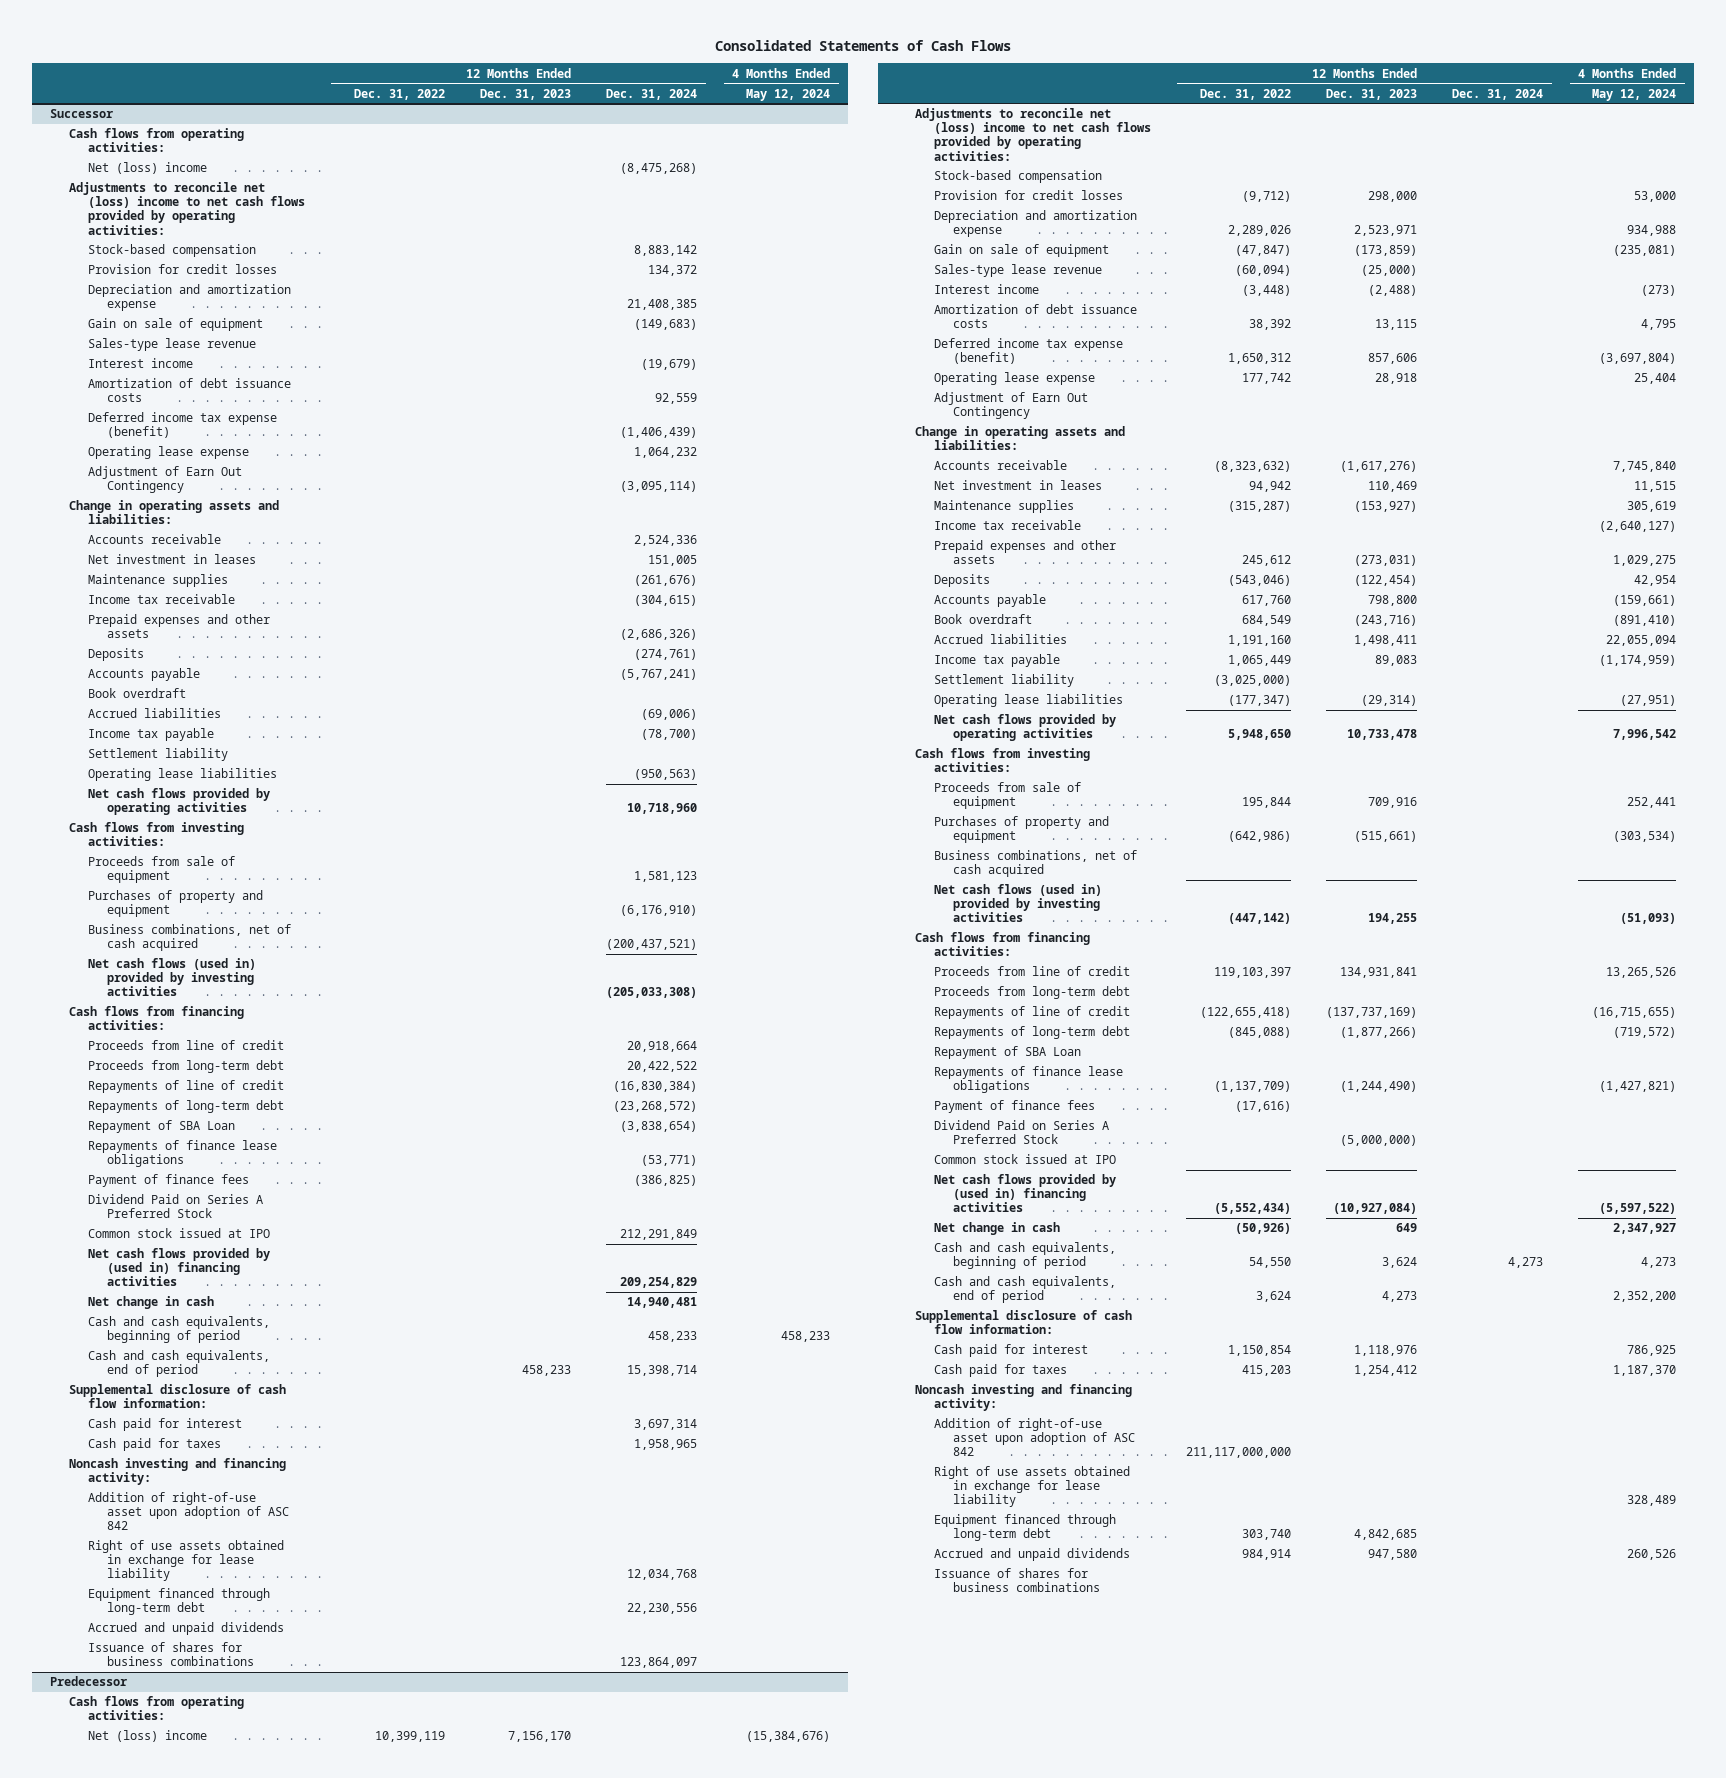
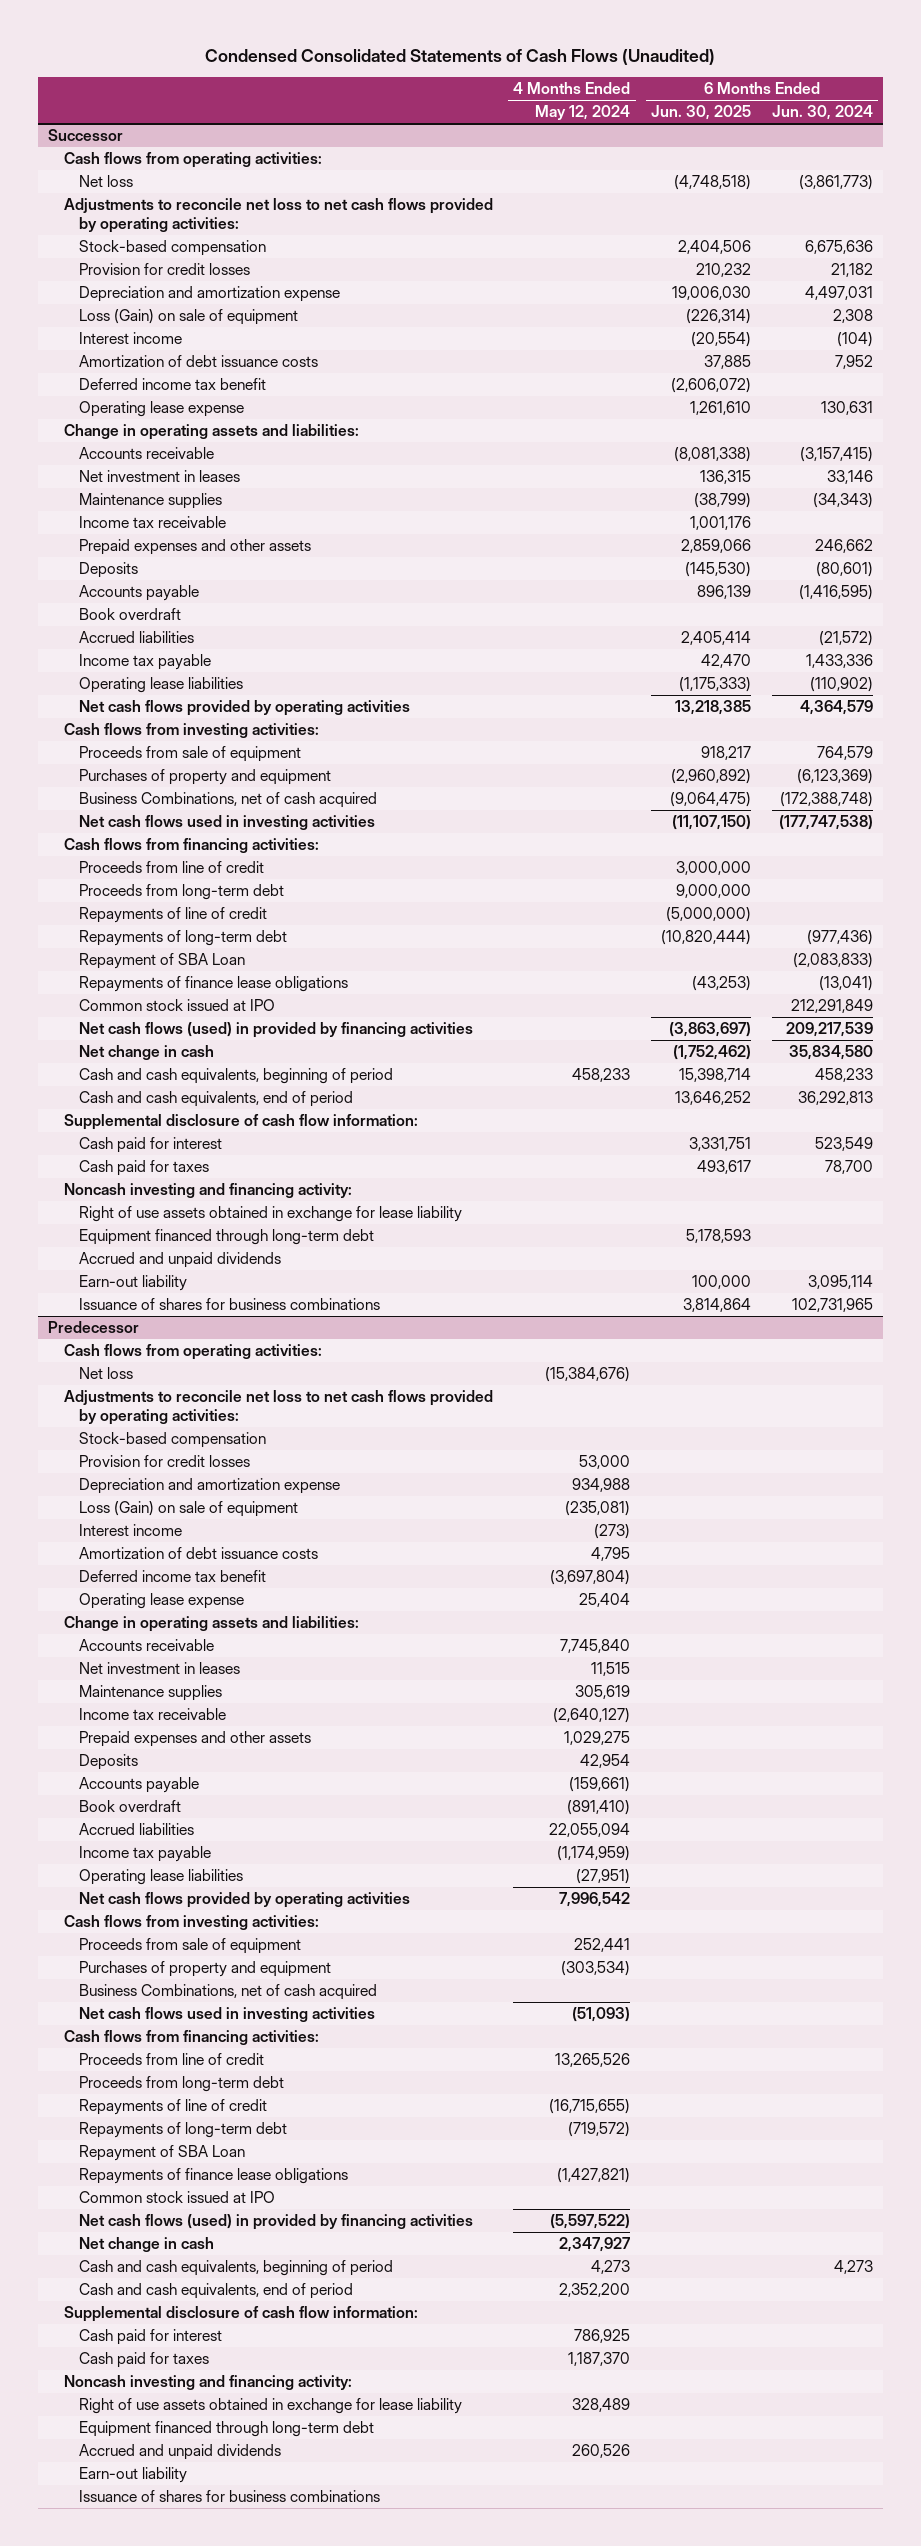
- Consolidated Statements of Cash Flows
+ Condensed Consolidated Statements of Cash Flows (Unaudited)
- | 12 Months Ended Dec. 31, 2022 | 12 Months Ended Dec. 31, 2023 | 12 Months Ended Dec. 31, 2024 | 4 Months Ended May 12, 2024
+ | 4 Months Ended May 12, 2024 | 6 Months Ended Jun. 30, 2025 | 6 Months Ended Jun. 30, 2024
@ Successor
- Net (loss) income | | | (8,475,268) |
- Adjustments to reconcile net (loss) income to net cash flows provided by operating activities:
+ Net loss | | (4,748,518) | (3,861,773)
+ Adjustments to reconcile net loss to net cash flows provided by operating activities:
- Gain on sale of equipment | | | (149,683) |
- Sales-type lease revenue
+ Loss (Gain) on sale of equipment | | (226,314) | 2,308
- Deferred income tax expense (benefit) | | | (1,406,439) |
+ Deferred income tax benefit | | (2,606,072) |
- Adjustment of Earn Out Contingency | | | (3,095,114) |
- Settlement liability
- Business combinations, net of cash acquired | | | (200,437,521) |
- Net cash flows (used in) provided by investing activities | | | (205,033,308) |
+ Business Combinations, net of cash acquired | | (9,064,475) | (172,388,748)
+ Net cash flows used in investing activities | | (11,107,150) | (177,747,538)
- Payment of finance fees | | | (386,825) |
- Dividend Paid on Series A Preferred Stock
- Net cash flows provided by (used in) financing activities | | | 209,254,829 |
+ Net cash flows (used) in provided by financing activities | | (3,863,697) | 209,217,539
- Addition of right-of-use asset upon adoption of ASC 842
+ Earn-out liability | | 100,000 | 3,095,114
@ Predecessor
- Net (loss) income | 10,399,119 | 7,156,170 | | (15,384,676)
- Adjustments to reconcile net (loss) income to net cash flows provided by operating activities:
+ Net loss | (15,384,676) | |
+ Adjustments to reconcile net loss to net cash flows provided by operating activities:
- Gain on sale of equipment | (47,847) | (173,859) | | (235,081)
- Sales-type lease revenue | (60,094) | (25,000) | |
+ Loss (Gain) on sale of equipment | (235,081) | |
- Deferred income tax expense (benefit) | 1,650,312 | 857,606 | | (3,697,804)
+ Deferred income tax benefit | (3,697,804) | |
- Adjustment of Earn Out Contingency
- Settlement liability | (3,025,000) | | |
- Business combinations, net of cash acquired
- Net cash flows (used in) provided by investing activities | (447,142) | 194,255 | | (51,093)
+ Business Combinations, net of cash acquired
+ Net cash flows used in investing activities | (51,093) | |
- Payment of finance fees | (17,616) | | |
- Dividend Paid on Series A Preferred Stock | | (5,000,000) | |
- Net cash flows provided by (used in) financing activities | (5,552,434) | (10,927,084) | | (5,597,522)
+ Net cash flows (used) in provided by financing activities | (5,597,522) | |
- Addition of right-of-use asset upon adoption of ASC 842 | 211,117,000,000 | | |
+ Earn-out liability

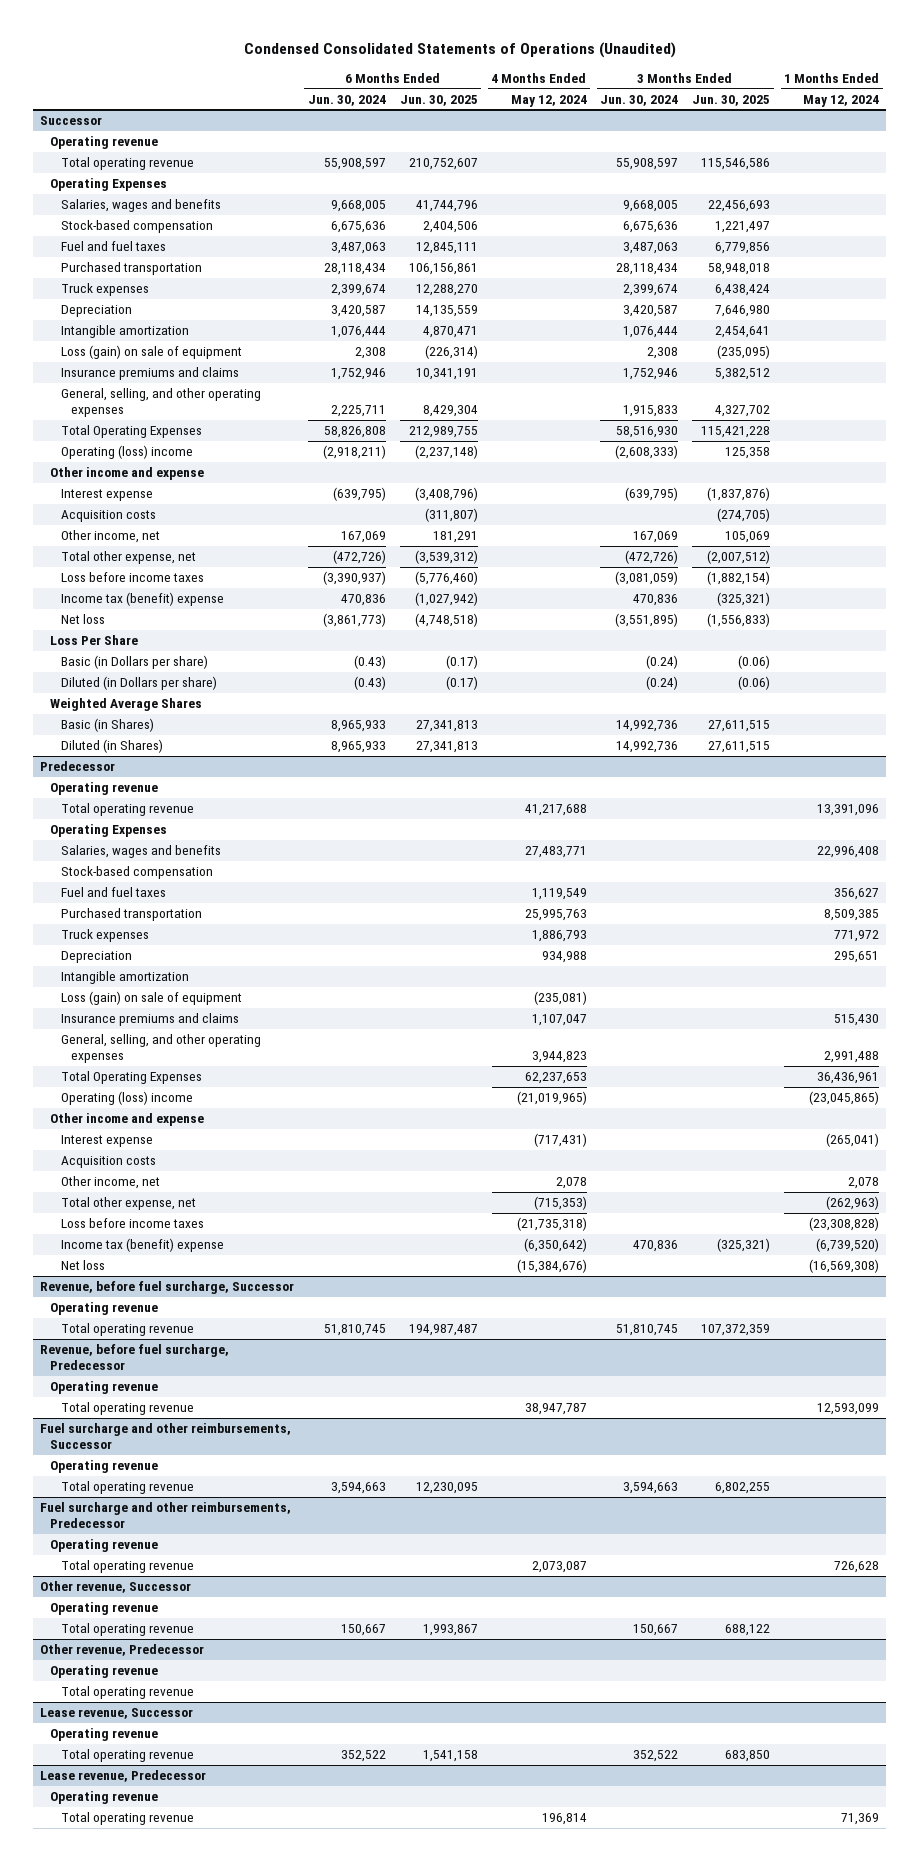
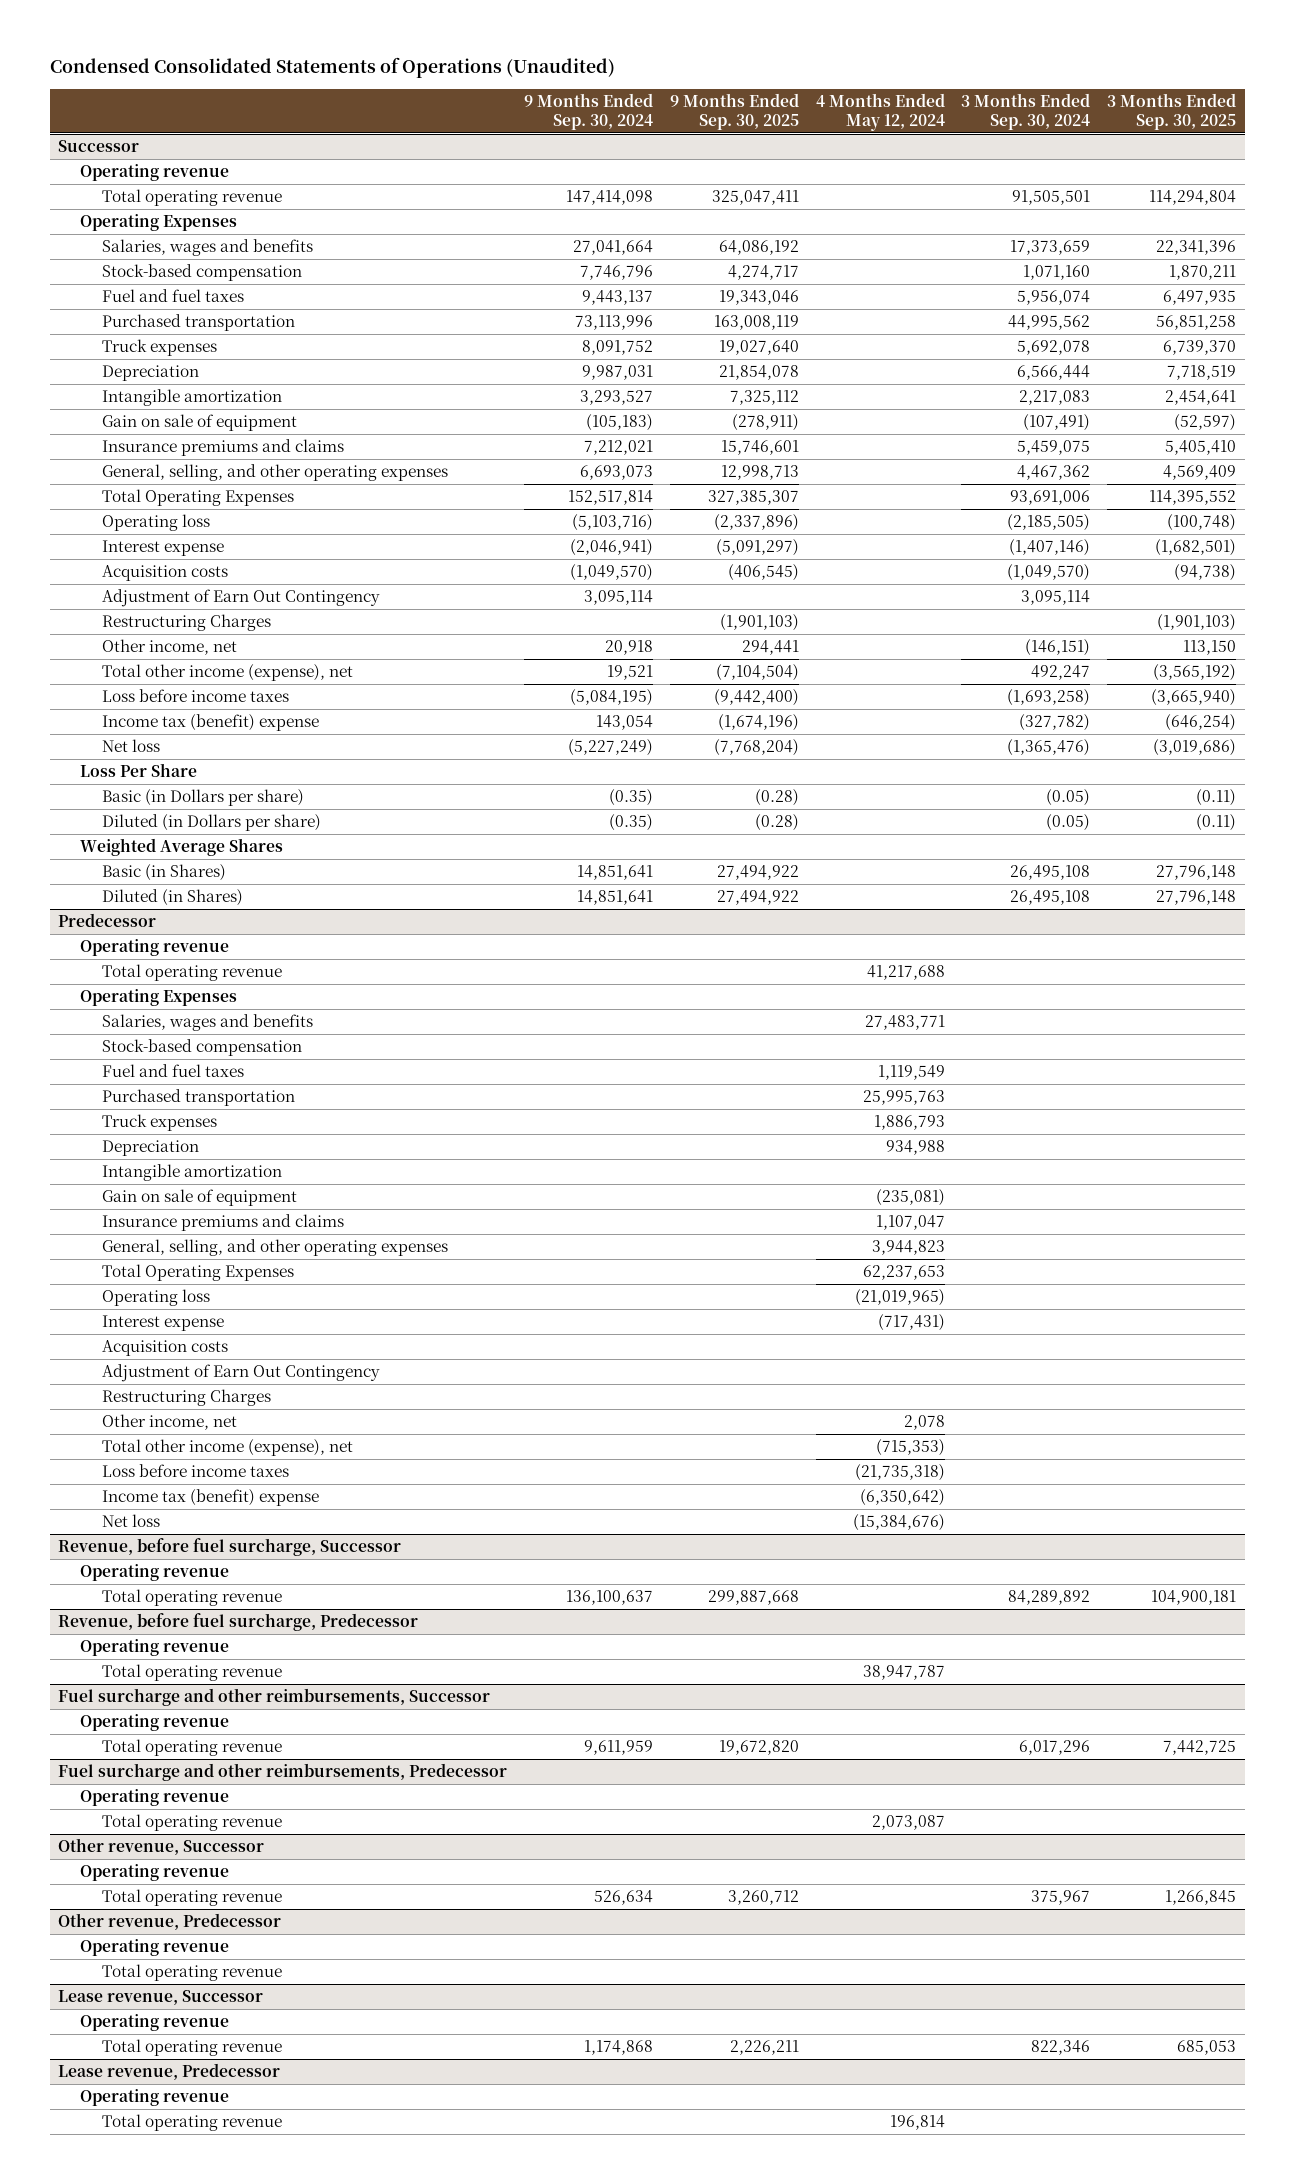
- | 6 Months Ended Jun. 30, 2024 | 6 Months Ended Jun. 30, 2025 | 4 Months Ended May 12, 2024 | 3 Months Ended Jun. 30, 2024 | 3 Months Ended Jun. 30, 2025 | 1 Months Ended May 12, 2024
+ | 9 Months Ended Sep. 30, 2024 | 9 Months Ended Sep. 30, 2025 | 4 Months Ended May 12, 2024 | 3 Months Ended Sep. 30, 2024 | 3 Months Ended Sep. 30, 2025
@ Successor
- Loss (gain) on sale of equipment | 2,308 | (226,314) | | 2,308 | (235,095) |
+ Gain on sale of equipment | (105,183) | (278,911) | | (107,491) | (52,597)
- Operating (loss) income | (2,918,211) | (2,237,148) | | (2,608,333) | 125,358 |
- Other income and expense
+ Operating loss | (5,103,716) | (2,337,896) | | (2,185,505) | (100,748)
+ Adjustment of Earn Out Contingency | 3,095,114 | | | 3,095,114 |
+ Restructuring Charges | | (1,901,103) | | | (1,901,103)
- Total other expense, net | (472,726) | (3,539,312) | | (472,726) | (2,007,512) |
+ Total other income (expense), net | 19,521 | (7,104,504) | | 492,247 | (3,565,192)
@ Predecessor
- Loss (gain) on sale of equipment | | | (235,081) | | |
+ Gain on sale of equipment | | | (235,081) | |
- Operating (loss) income | | | (21,019,965) | | | (23,045,865)
- Other income and expense
+ Operating loss | | | (21,019,965) | |
+ Adjustment of Earn Out Contingency
+ Restructuring Charges
- Total other expense, net | | | (715,353) | | | (262,963)
+ Total other income (expense), net | | | (715,353) | |

